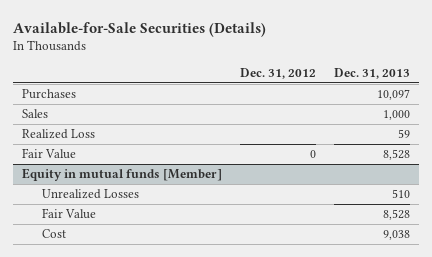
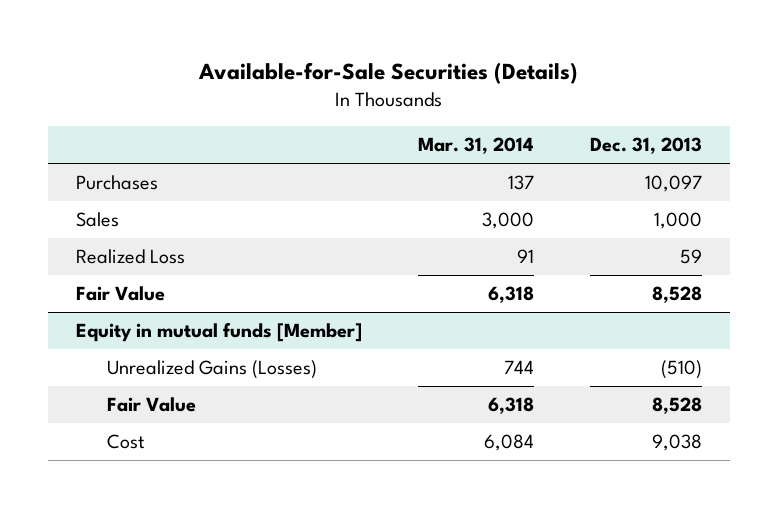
- | Dec. 31, 2012 | Dec. 31, 2013
+ | Mar. 31, 2014 | Dec. 31, 2013
@ Equity in mutual funds [Member]
- Unrealized Losses | | 510
+ Unrealized Gains (Losses) | 744 | (510)

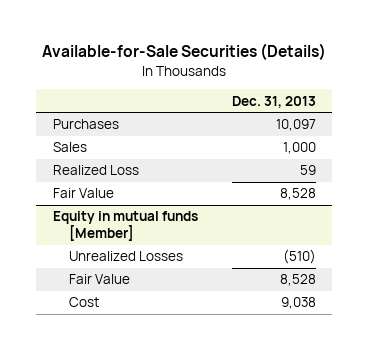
- | Mar. 31, 2014 | Dec. 31, 2013
+ | Dec. 31, 2013
@ Equity in mutual funds [Member]
- Unrealized Gains (Losses) | 744 | (510)
+ Unrealized Losses | (510)

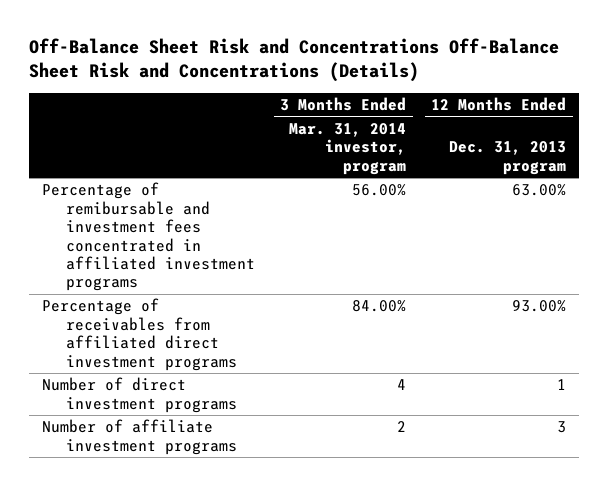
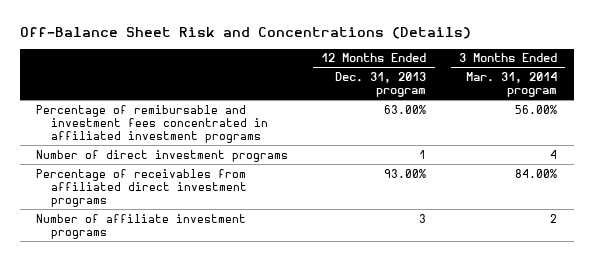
- Off-Balance Sheet Risk and Concentrations Off-Balance Sheet Risk and Concentrations (Details)
+ Off-Balance Sheet Risk and Concentrations (Details)
- | 3 Months Ended Mar. 31, 2014 investor, program | 12 Months Ended Dec. 31, 2013 program
+ | 12 Months Ended Dec. 31, 2013 program | 3 Months Ended Mar. 31, 2014 program
moved down: Percentage of receivables from affiliated direct investment programs | 93.00% | 84.00%

